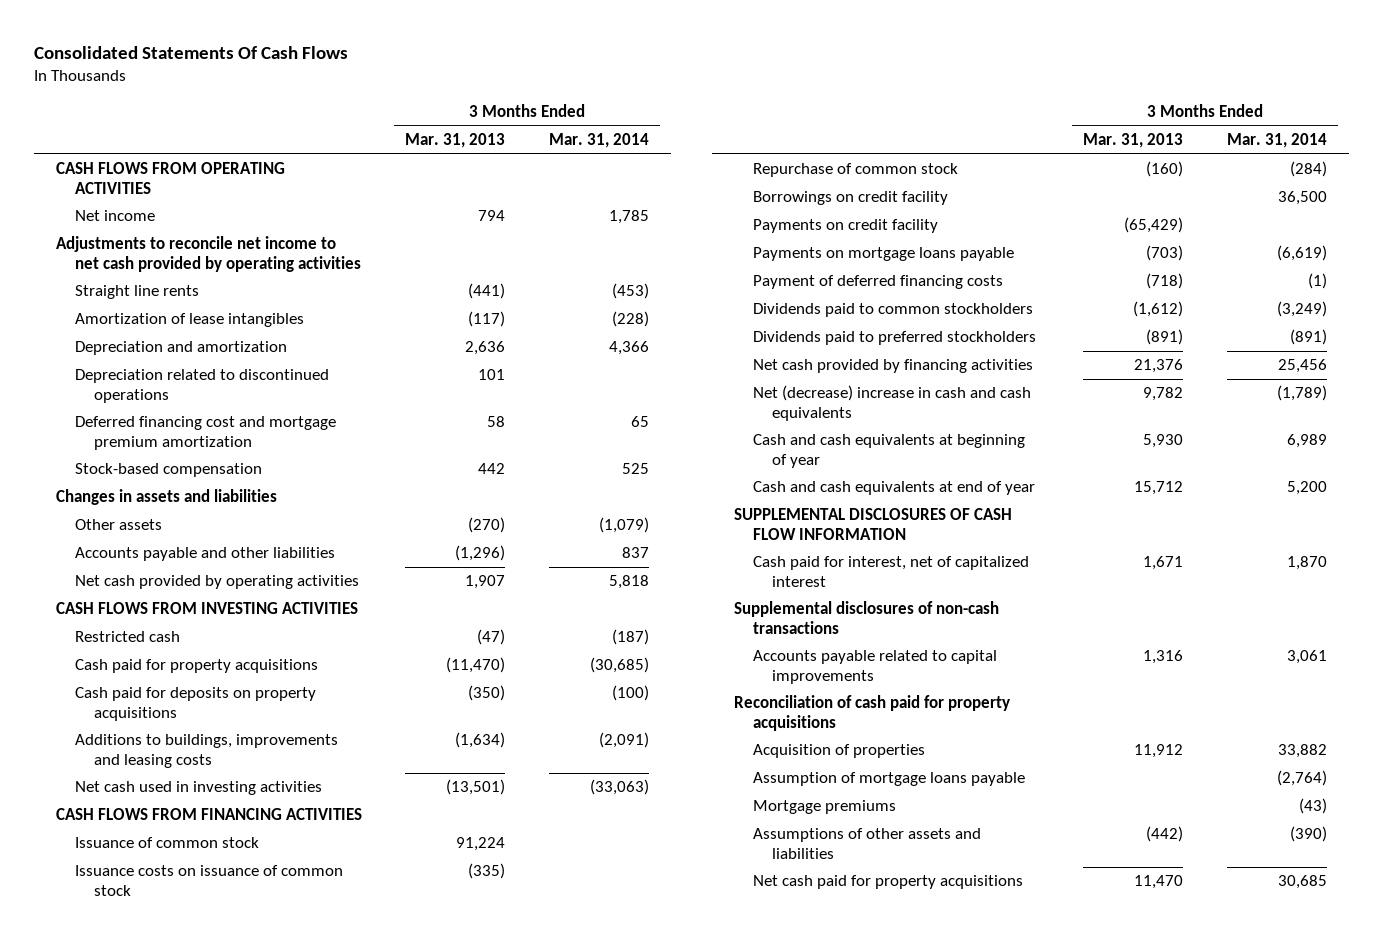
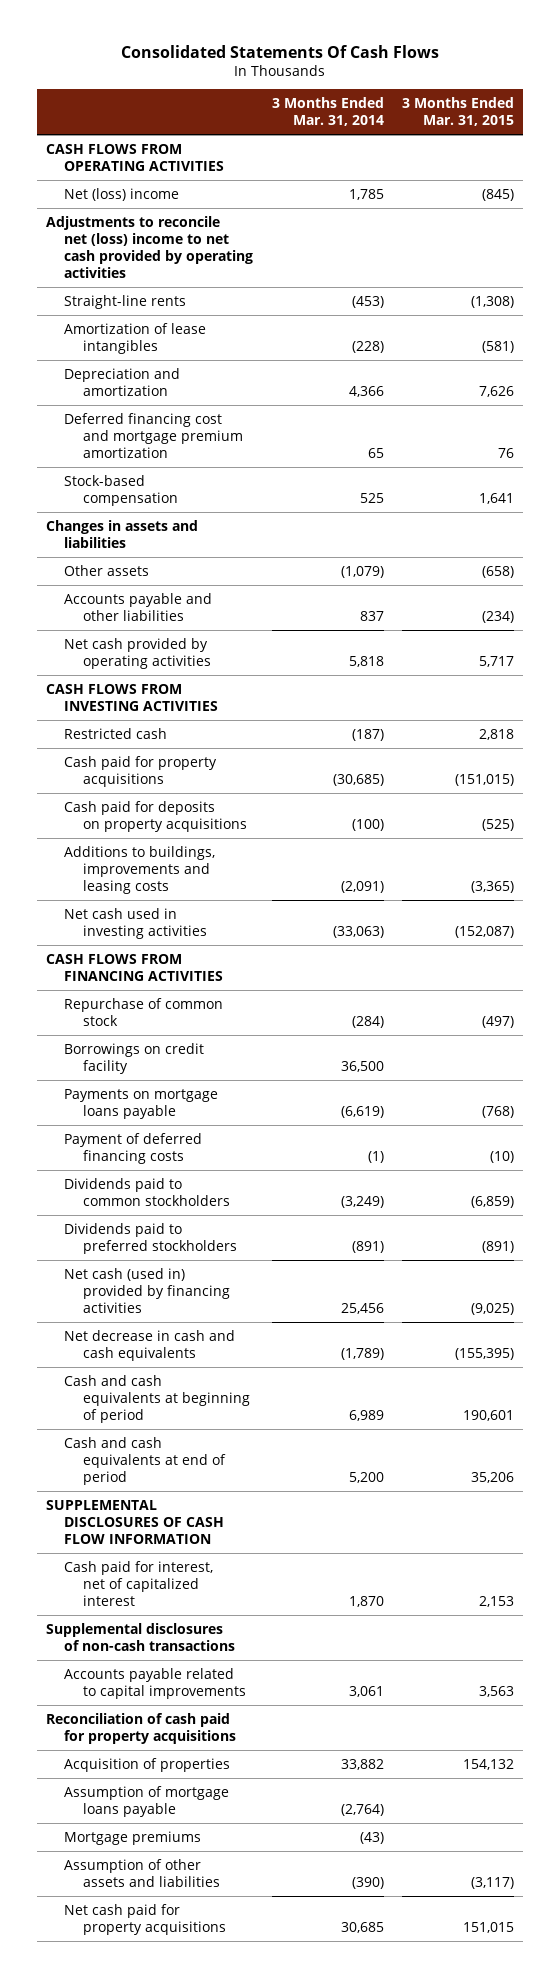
- | 3 Months Ended Mar. 31, 2013 | 3 Months Ended Mar. 31, 2014
+ | 3 Months Ended Mar. 31, 2014 | 3 Months Ended Mar. 31, 2015
- Net income | 794 | 1,785
- Adjustments to reconcile net income to net cash provided by operating activities
- Straight line rents | (441) | (453)
+ Net (loss) income | 1,785 | (845)
+ Adjustments to reconcile net (loss) income to net cash provided by operating activities
+ Straight-line rents | (453) | (1,308)
- Depreciation related to discontinued operations | 101 |
- Issuance of common stock | 91,224 |
- Issuance costs on issuance of common stock | (335) |
- Payments on credit facility | (65,429) |
- Net cash provided by financing activities | 21,376 | 25,456
- Net (decrease) increase in cash and cash equivalents | 9,782 | (1,789)
- Cash and cash equivalents at beginning of year | 5,930 | 6,989
- Cash and cash equivalents at end of year | 15,712 | 5,200
+ Net cash (used in) provided by financing activities | 25,456 | (9,025)
+ Net decrease in cash and cash equivalents | (1,789) | (155,395)
+ Cash and cash equivalents at beginning of period | 6,989 | 190,601
+ Cash and cash equivalents at end of period | 5,200 | 35,206
- Assumptions of other assets and liabilities | (442) | (390)
+ Assumption of other assets and liabilities | (390) | (3,117)

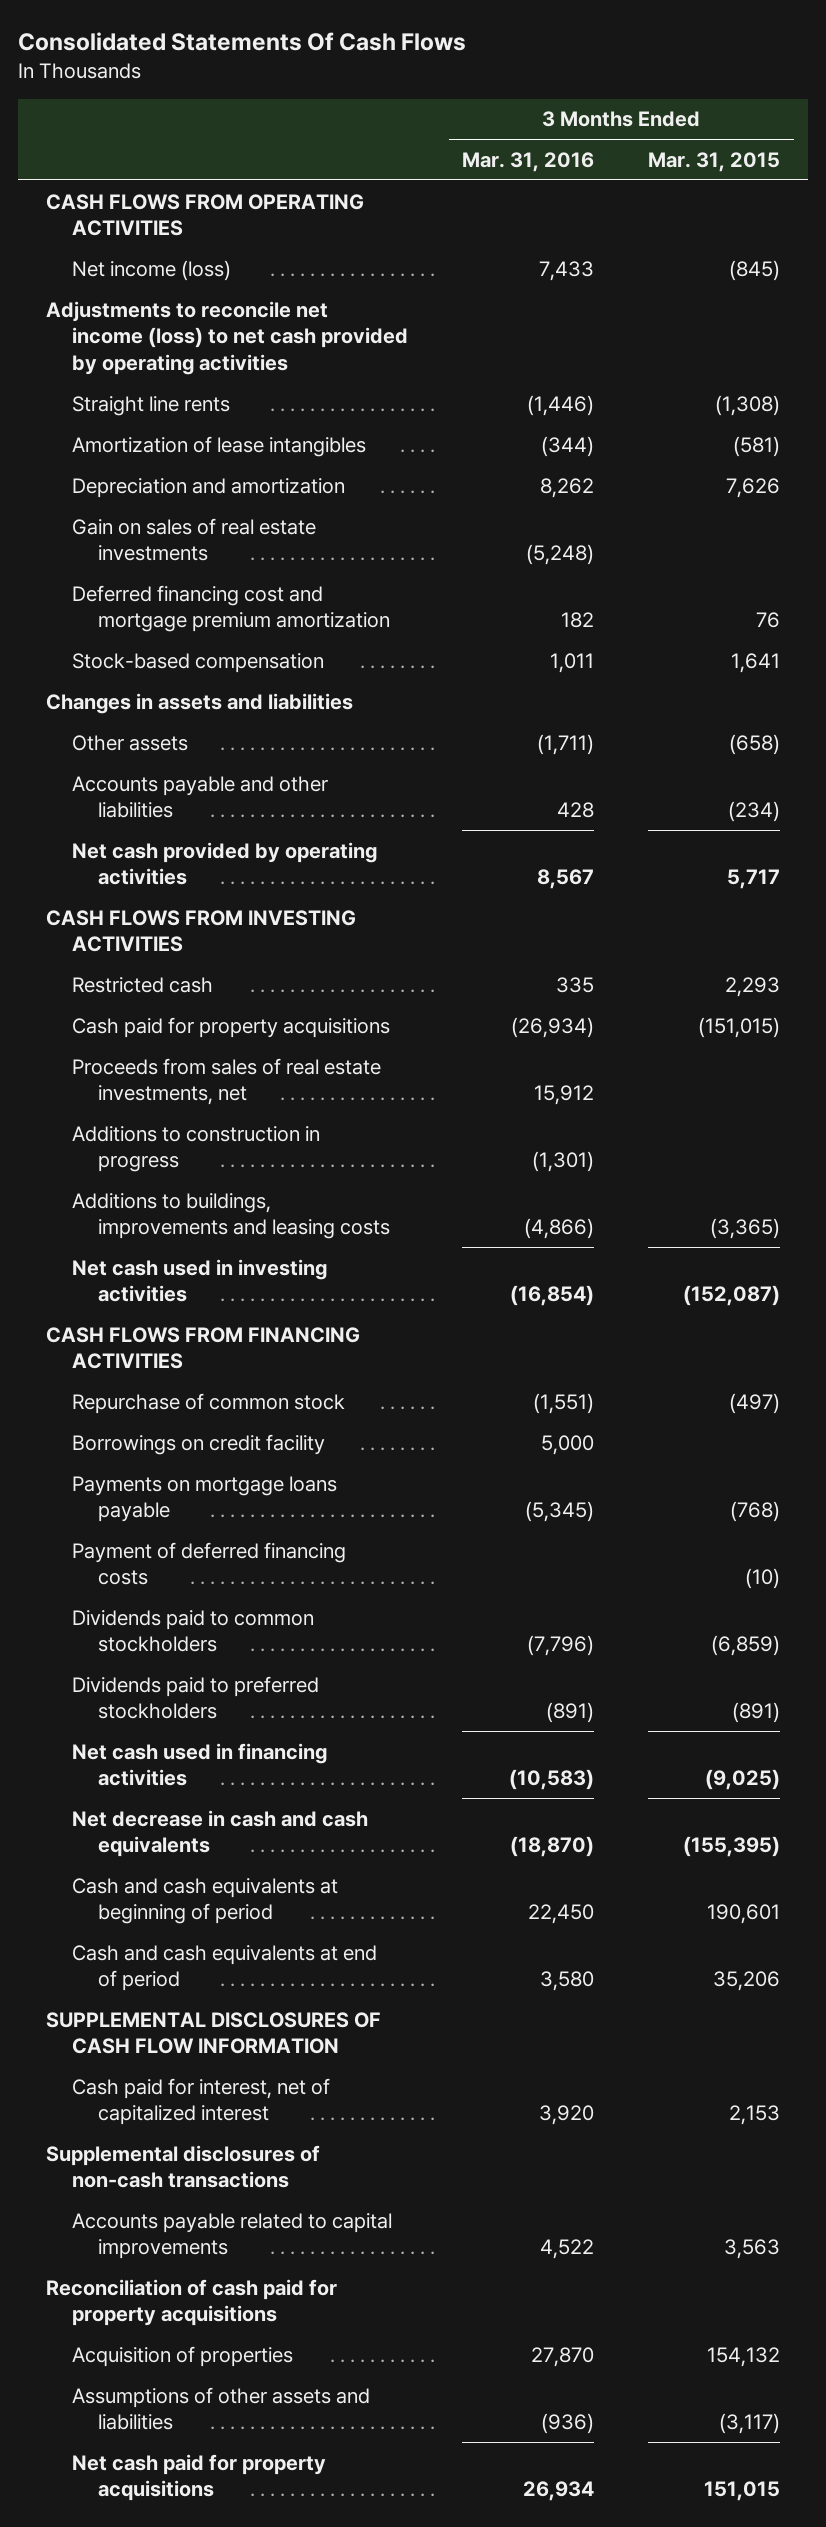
- | 3 Months Ended Mar. 31, 2014 | 3 Months Ended Mar. 31, 2015
+ | 3 Months Ended Mar. 31, 2016 | 3 Months Ended Mar. 31, 2015
- Net (loss) income | 1,785 | (845)
- Adjustments to reconcile net (loss) income to net cash provided by operating activities
- Straight-line rents | (453) | (1,308)
+ Net income (loss) | 7,433 | (845)
+ Adjustments to reconcile net income (loss) to net cash provided by operating activities
+ Straight line rents | (1,446) | (1,308)
+ Gain on sales of real estate investments | (5,248) |
- Restricted cash | (187) | 2,818
+ Restricted cash | 335 | 2,293
- Cash paid for deposits on property acquisitions | (100) | (525)
+ Proceeds from sales of real estate investments, net | 15,912 |
+ Additions to construction in progress | (1,301) |
- Net cash (used in) provided by financing activities | 25,456 | (9,025)
+ Net cash used in financing activities | (10,583) | (9,025)
- Assumption of mortgage loans payable | (2,764) |
- Mortgage premiums | (43) |
- Assumption of other assets and liabilities | (390) | (3,117)
+ Assumptions of other assets and liabilities | (936) | (3,117)

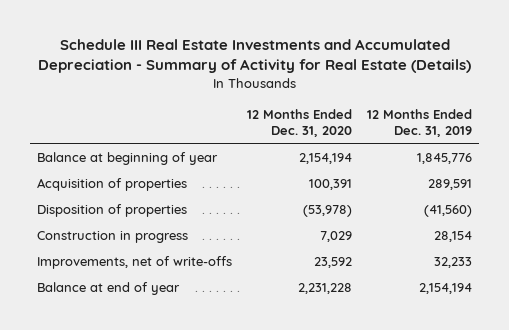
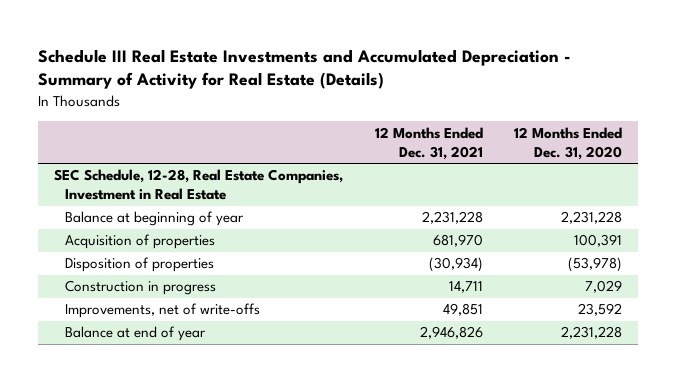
- | 12 Months Ended Dec. 31, 2020 | 12 Months Ended Dec. 31, 2019
+ | 12 Months Ended Dec. 31, 2021 | 12 Months Ended Dec. 31, 2020
- Balance at beginning of year | 2,154,194 | 1,845,776
+ SEC Schedule, 12-28, Real Estate Companies, Investment in Real Estate
+ Balance at beginning of year | 2,231,228 | 2,231,228

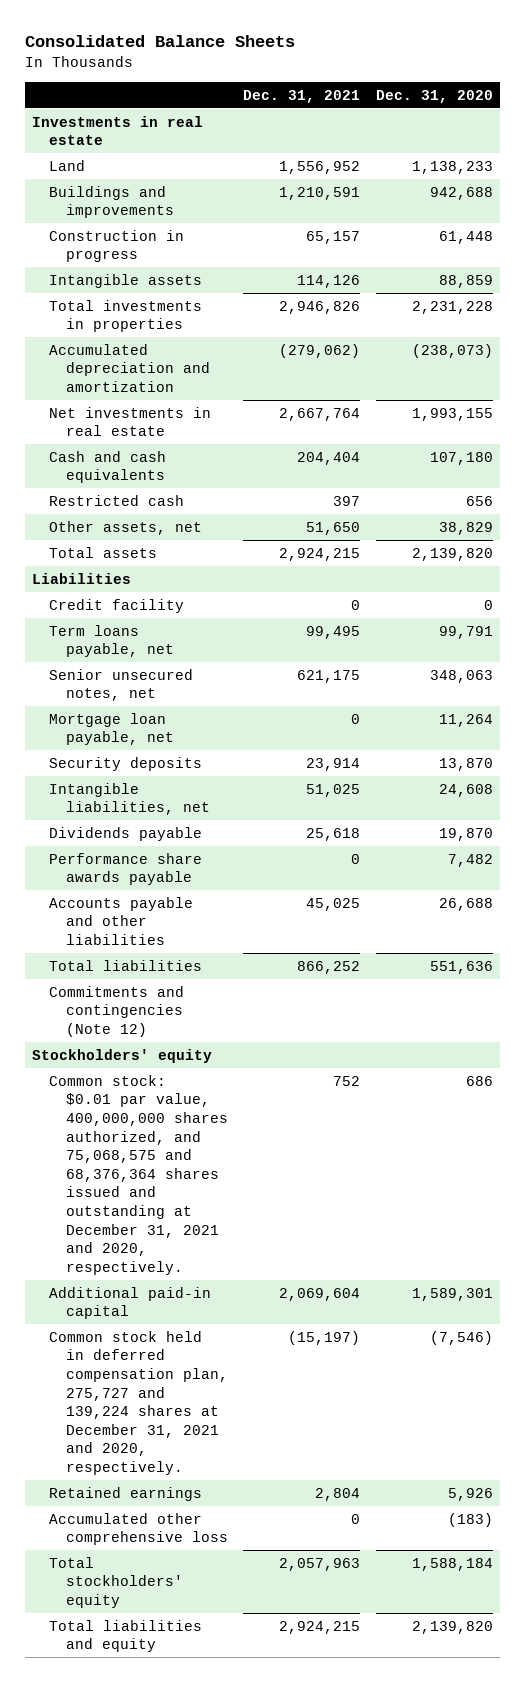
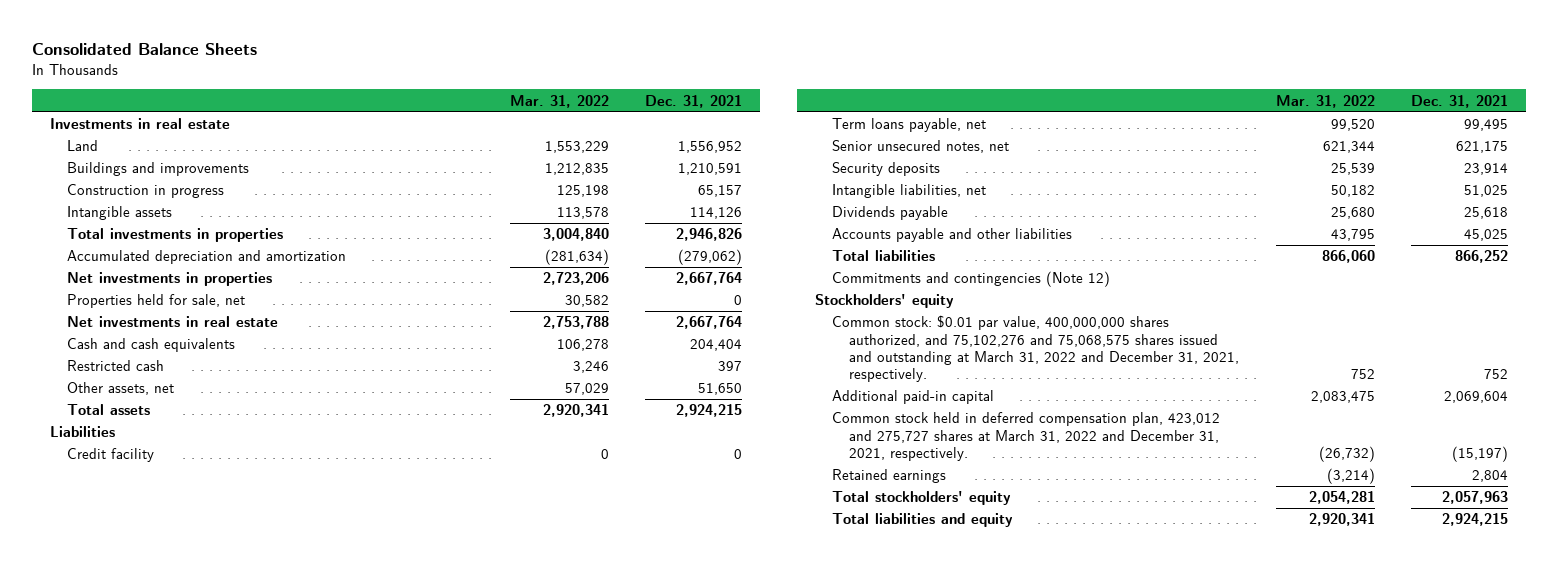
- | Dec. 31, 2021 | Dec. 31, 2020
+ | Mar. 31, 2022 | Dec. 31, 2021
+ Net investments in properties | 2,723,206 | 2,667,764
+ Properties held for sale, net | 30,582 | 0
- Mortgage loan payable, net | 0 | 11,264
- Performance share awards payable | 0 | 7,482
- Common stock: $0.01 par value, 400,000,000 shares authorized, and 75,068,575 and 68,376,364 shares issued and outstanding at December 31, 2021 and 2020, respectively. | 752 | 686
+ Common stock: $0.01 par value, 400,000,000 shares authorized, and 75,102,276 and 75,068,575 shares issued and outstanding at March 31, 2022 and December 31, 2021, respectively. | 752 | 752
- Common stock held in deferred compensation plan, 275,727 and 139,224 shares at December 31, 2021 and 2020, respectively. | (15,197) | (7,546)
+ Common stock held in deferred compensation plan, 423,012 and 275,727 shares at March 31, 2022 and December 31, 2021, respectively. | (26,732) | (15,197)
- Accumulated other comprehensive loss | 0 | (183)

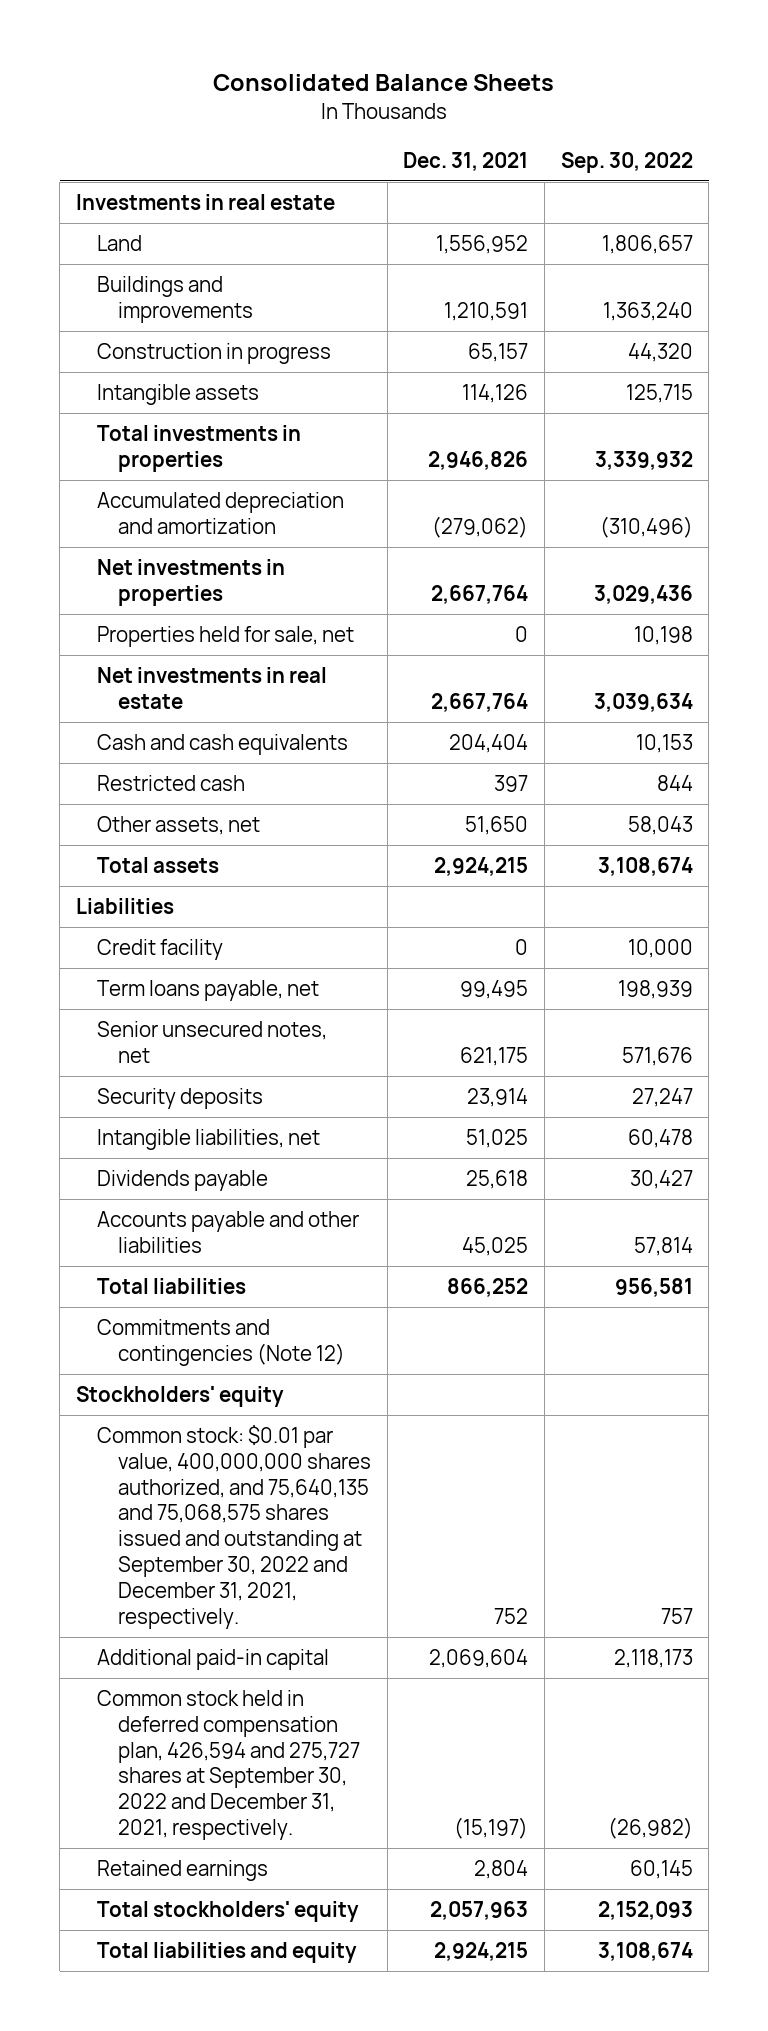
- | Mar. 31, 2022 | Dec. 31, 2021
+ | Dec. 31, 2021 | Sep. 30, 2022
- Common stock: $0.01 par value, 400,000,000 shares authorized, and 75,102,276 and 75,068,575 shares issued and outstanding at March 31, 2022 and December 31, 2021, respectively. | 752 | 752
+ Common stock: $0.01 par value, 400,000,000 shares authorized, and 75,640,135 and 75,068,575 shares issued and outstanding at September 30, 2022 and December 31, 2021, respectively. | 752 | 757
- Common stock held in deferred compensation plan, 423,012 and 275,727 shares at March 31, 2022 and December 31, 2021, respectively. | (26,732) | (15,197)
+ Common stock held in deferred compensation plan, 426,594 and 275,727 shares at September 30, 2022 and December 31, 2021, respectively. | (15,197) | (26,982)

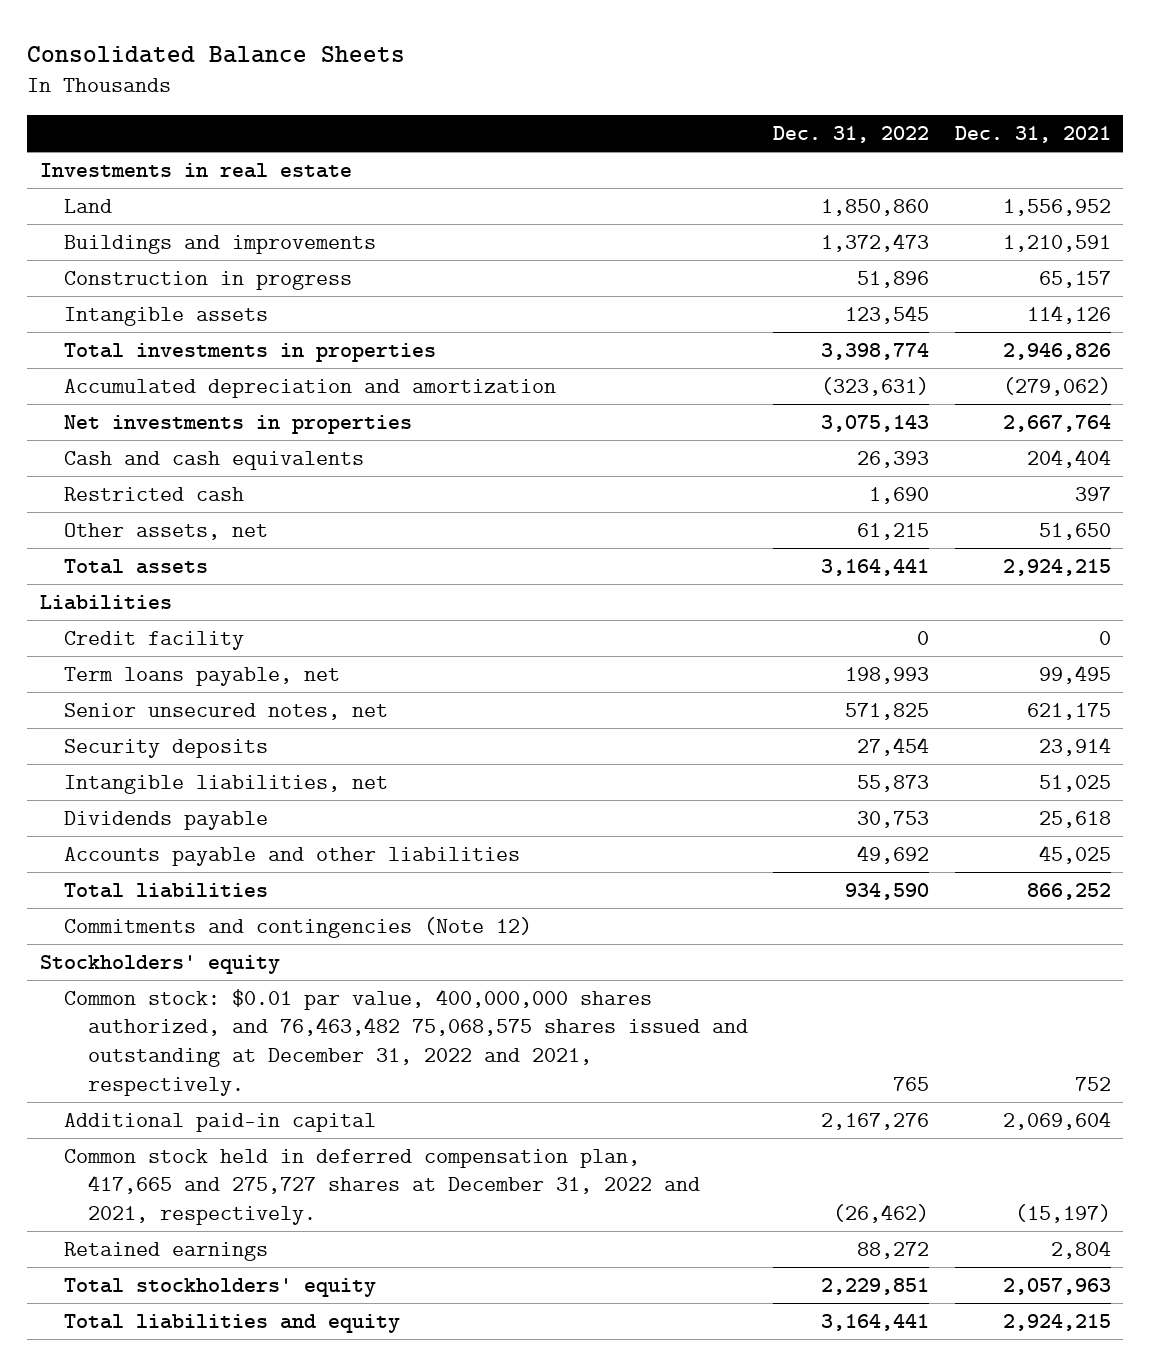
- | Dec. 31, 2021 | Sep. 30, 2022
+ | Dec. 31, 2022 | Dec. 31, 2021
- Properties held for sale, net | 0 | 10,198
- Net investments in real estate | 2,667,764 | 3,039,634
- Common stock: $0.01 par value, 400,000,000 shares authorized, and 75,640,135 and 75,068,575 shares issued and outstanding at September 30, 2022 and December 31, 2021, respectively. | 752 | 757
+ Common stock: $0.01 par value, 400,000,000 shares authorized, and 76,463,482 75,068,575 shares issued and outstanding at December 31, 2022 and 2021, respectively. | 765 | 752
- Common stock held in deferred compensation plan, 426,594 and 275,727 shares at September 30, 2022 and December 31, 2021, respectively. | (15,197) | (26,982)
+ Common stock held in deferred compensation plan, 417,665 and 275,727 shares at December 31, 2022 and 2021, respectively. | (26,462) | (15,197)

